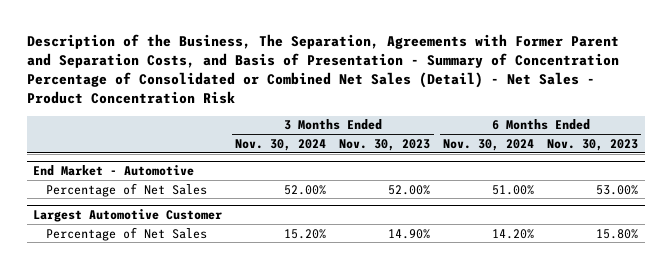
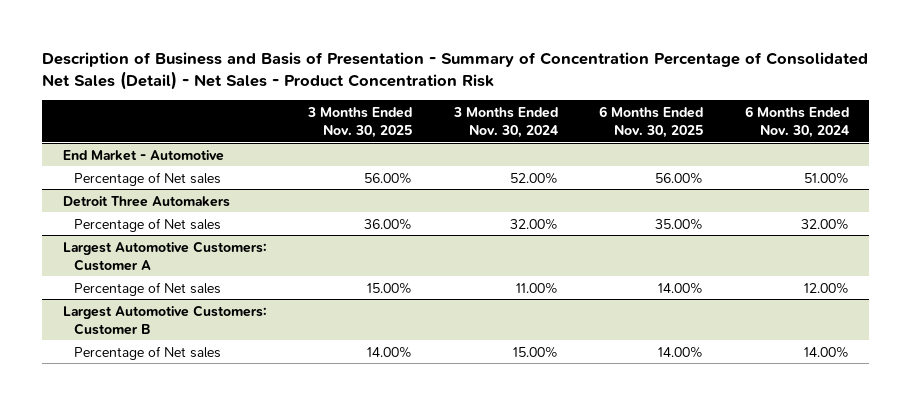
- Description of the Business, The Separation, Agreements with Former Parent and Separation Costs, and Basis of Presentation - Summary of Concentration Percentage of Consolidated or Combined Net Sales (Detail) - Net Sales - Product Concentration Risk
+ Description of Business and Basis of Presentation - Summary of Concentration Percentage of Consolidated Net Sales (Detail) - Net Sales - Product Concentration Risk
- | 3 Months Ended Nov. 30, 2024 | 3 Months Ended Nov. 30, 2023 | 6 Months Ended Nov. 30, 2024 | 6 Months Ended Nov. 30, 2023
+ | 3 Months Ended Nov. 30, 2025 | 3 Months Ended Nov. 30, 2024 | 6 Months Ended Nov. 30, 2025 | 6 Months Ended Nov. 30, 2024
@ End Market - Automotive
- Percentage of Net Sales | 52.00% | 52.00% | 51.00% | 53.00%
- Largest Automotive Customer
- Percentage of Net Sales | 15.20% | 14.90% | 14.20% | 15.80%
@ End Market - Automotive
+ Percentage of Net sales | 56.00% | 52.00% | 56.00% | 51.00%
+ Detroit Three Automakers
+ Percentage of Net sales | 36.00% | 32.00% | 35.00% | 32.00%
+ Largest Automotive Customers: Customer A
+ Percentage of Net sales | 15.00% | 11.00% | 14.00% | 12.00%
+ Largest Automotive Customers: Customer B
+ Percentage of Net sales | 14.00% | 15.00% | 14.00% | 14.00%

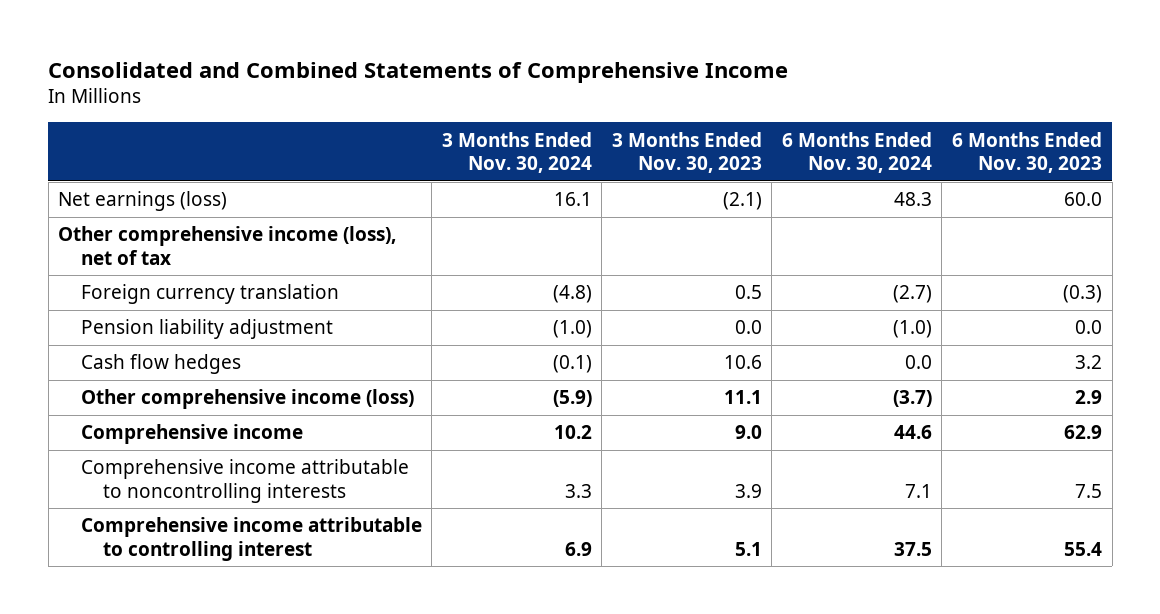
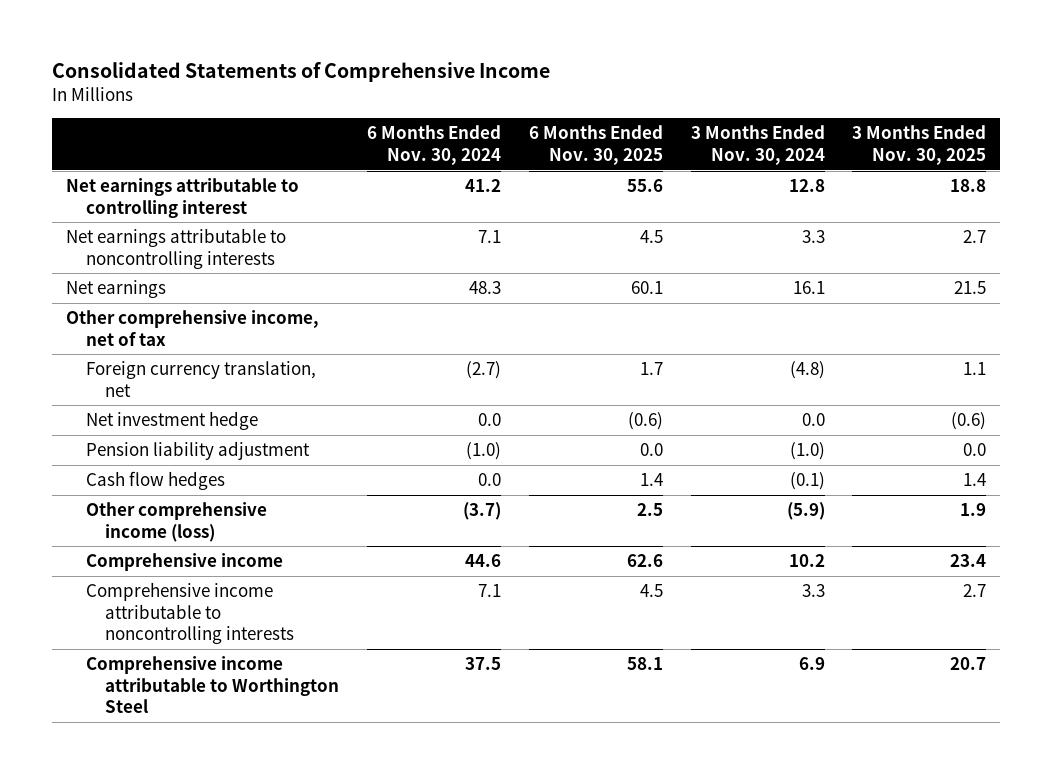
- Consolidated and Combined Statements of Comprehensive Income
+ Consolidated Statements of Comprehensive Income
- | 3 Months Ended Nov. 30, 2024 | 3 Months Ended Nov. 30, 2023 | 6 Months Ended Nov. 30, 2024 | 6 Months Ended Nov. 30, 2023
+ | 6 Months Ended Nov. 30, 2024 | 6 Months Ended Nov. 30, 2025 | 3 Months Ended Nov. 30, 2024 | 3 Months Ended Nov. 30, 2025
- Net earnings (loss) | 16.1 | (2.1) | 48.3 | 60.0
- Other comprehensive income (loss), net of tax
- Foreign currency translation | (4.8) | 0.5 | (2.7) | (0.3)
+ Net earnings attributable to controlling interest | 41.2 | 55.6 | 12.8 | 18.8
+ Net earnings attributable to noncontrolling interests | 7.1 | 4.5 | 3.3 | 2.7
+ Net earnings | 48.3 | 60.1 | 16.1 | 21.5
+ Other comprehensive income, net of tax
+ Foreign currency translation, net | (2.7) | 1.7 | (4.8) | 1.1
+ Net investment hedge | 0.0 | (0.6) | 0.0 | (0.6)
- Comprehensive income attributable to controlling interest | 6.9 | 5.1 | 37.5 | 55.4
+ Comprehensive income attributable to Worthington Steel | 37.5 | 58.1 | 6.9 | 20.7

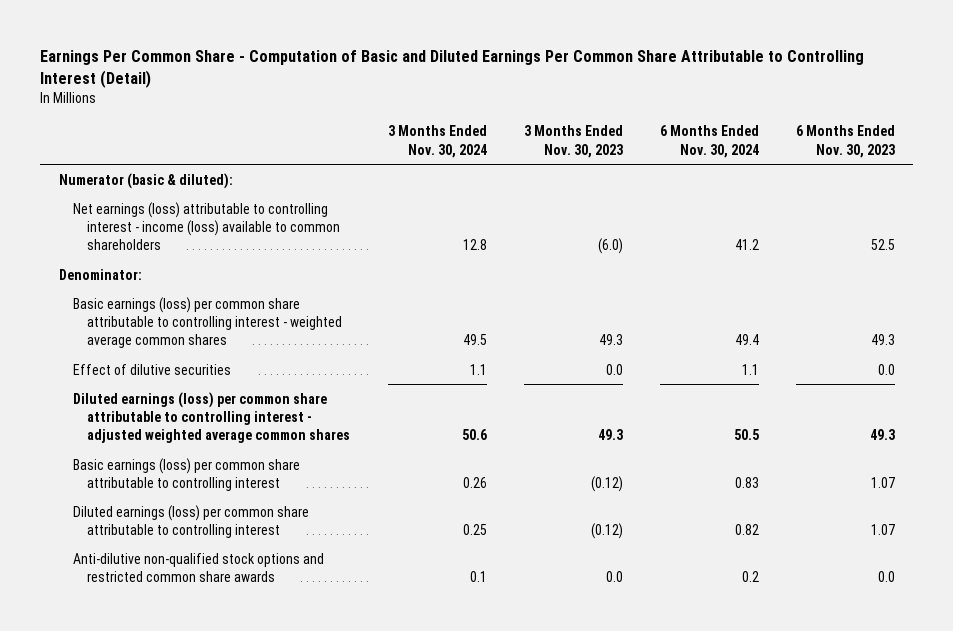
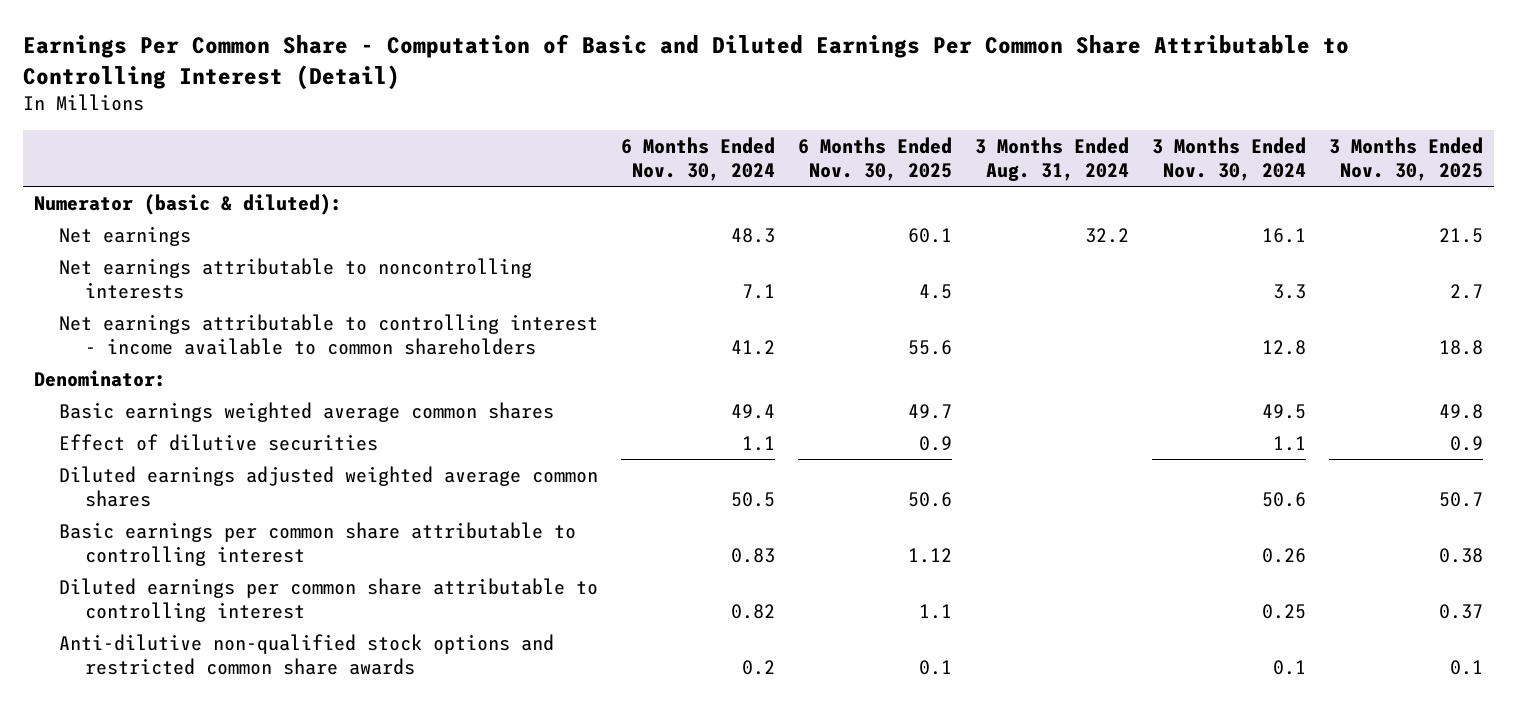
- | 3 Months Ended Nov. 30, 2024 | 3 Months Ended Nov. 30, 2023 | 6 Months Ended Nov. 30, 2024 | 6 Months Ended Nov. 30, 2023
+ | 6 Months Ended Nov. 30, 2024 | 6 Months Ended Nov. 30, 2025 | 3 Months Ended Aug. 31, 2024 | 3 Months Ended Nov. 30, 2024 | 3 Months Ended Nov. 30, 2025
- Net earnings (loss) attributable to controlling interest - income (loss) available to common shareholders | 12.8 | (6.0) | 41.2 | 52.5
+ Net earnings | 48.3 | 60.1 | 32.2 | 16.1 | 21.5
+ Net earnings attributable to noncontrolling interests | 7.1 | 4.5 | | 3.3 | 2.7
+ Net earnings attributable to controlling interest - income available to common shareholders | 41.2 | 55.6 | | 12.8 | 18.8
- Basic earnings (loss) per common share attributable to controlling interest - weighted average common shares | 49.5 | 49.3 | 49.4 | 49.3
+ Basic earnings weighted average common shares | 49.4 | 49.7 | | 49.5 | 49.8
- Diluted earnings (loss) per common share attributable to controlling interest - adjusted weighted average common shares | 50.6 | 49.3 | 50.5 | 49.3
- Basic earnings (loss) per common share attributable to controlling interest | 0.26 | (0.12) | 0.83 | 1.07
- Diluted earnings (loss) per common share attributable to controlling interest | 0.25 | (0.12) | 0.82 | 1.07
+ Diluted earnings adjusted weighted average common shares | 50.5 | 50.6 | | 50.6 | 50.7
+ Basic earnings per common share attributable to controlling interest | 0.83 | 1.12 | | 0.26 | 0.38
+ Diluted earnings per common share attributable to controlling interest | 0.82 | 1.1 | | 0.25 | 0.37

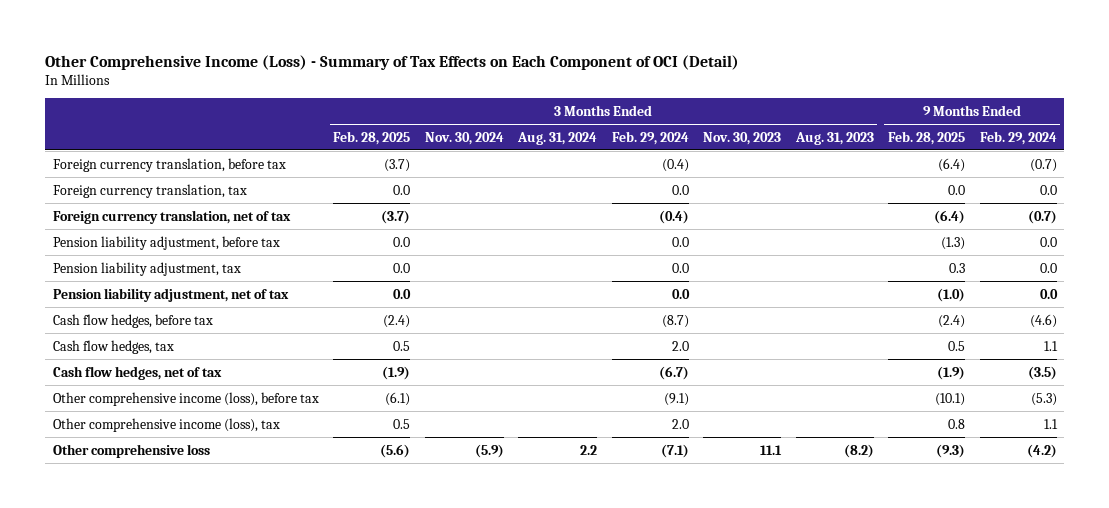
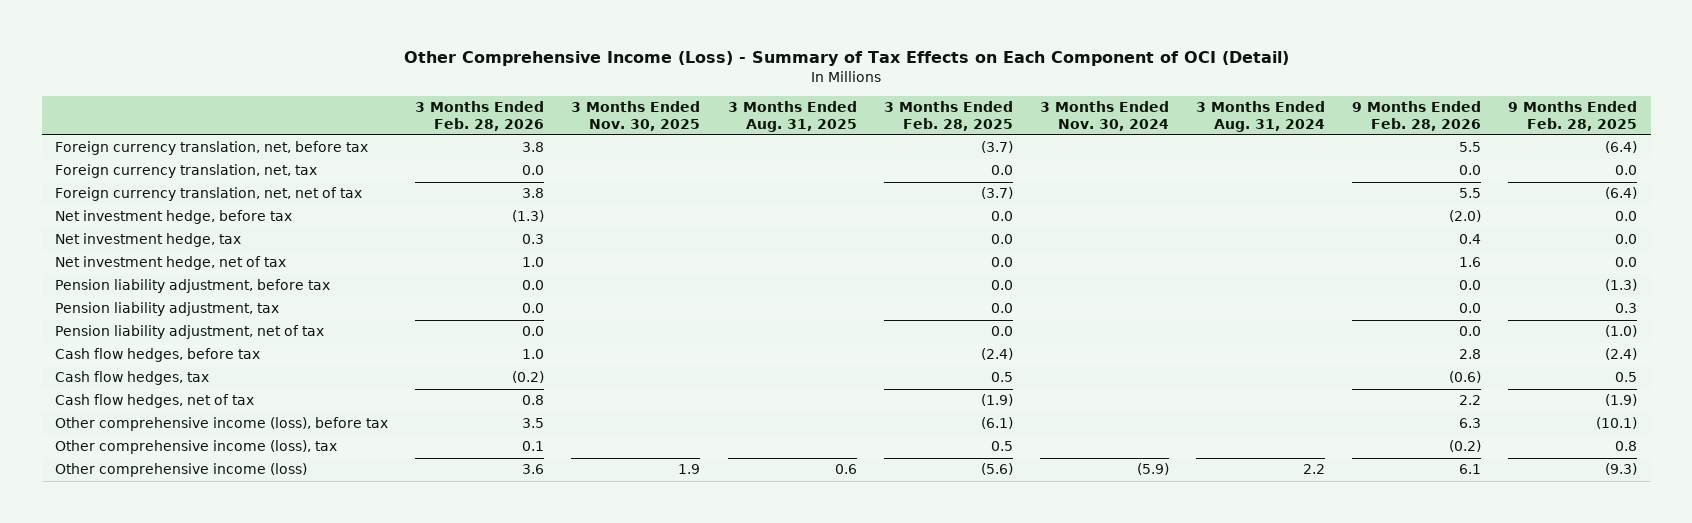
- | 3 Months Ended Feb. 28, 2025 | 3 Months Ended Nov. 30, 2024 | 3 Months Ended Aug. 31, 2024 | 3 Months Ended Feb. 29, 2024 | 3 Months Ended Nov. 30, 2023 | 3 Months Ended Aug. 31, 2023 | 9 Months Ended Feb. 28, 2025 | 9 Months Ended Feb. 29, 2024
+ | 3 Months Ended Feb. 28, 2026 | 3 Months Ended Nov. 30, 2025 | 3 Months Ended Aug. 31, 2025 | 3 Months Ended Feb. 28, 2025 | 3 Months Ended Nov. 30, 2024 | 3 Months Ended Aug. 31, 2024 | 9 Months Ended Feb. 28, 2026 | 9 Months Ended Feb. 28, 2025
- Foreign currency translation, before tax | (3.7) | | | (0.4) | | | (6.4) | (0.7)
- Foreign currency translation, tax | 0.0 | | | 0.0 | | | 0.0 | 0.0
- Foreign currency translation, net of tax | (3.7) | | | (0.4) | | | (6.4) | (0.7)
+ Foreign currency translation, net, before tax | 3.8 | | | (3.7) | | | 5.5 | (6.4)
+ Foreign currency translation, net, tax | 0.0 | | | 0.0 | | | 0.0 | 0.0
+ Foreign currency translation, net, net of tax | 3.8 | | | (3.7) | | | 5.5 | (6.4)
+ Net investment hedge, before tax | (1.3) | | | 0.0 | | | (2.0) | 0.0
+ Net investment hedge, tax | 0.3 | | | 0.0 | | | 0.4 | 0.0
+ Net investment hedge, net of tax | 1.0 | | | 0.0 | | | 1.6 | 0.0
- Other comprehensive loss | (5.6) | (5.9) | 2.2 | (7.1) | 11.1 | (8.2) | (9.3) | (4.2)
+ Other comprehensive income (loss) | 3.6 | 1.9 | 0.6 | (5.6) | (5.9) | 2.2 | 6.1 | (9.3)

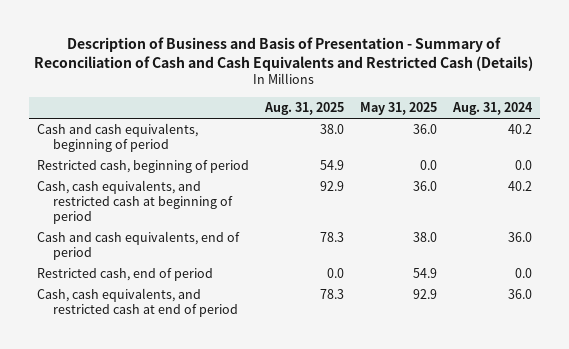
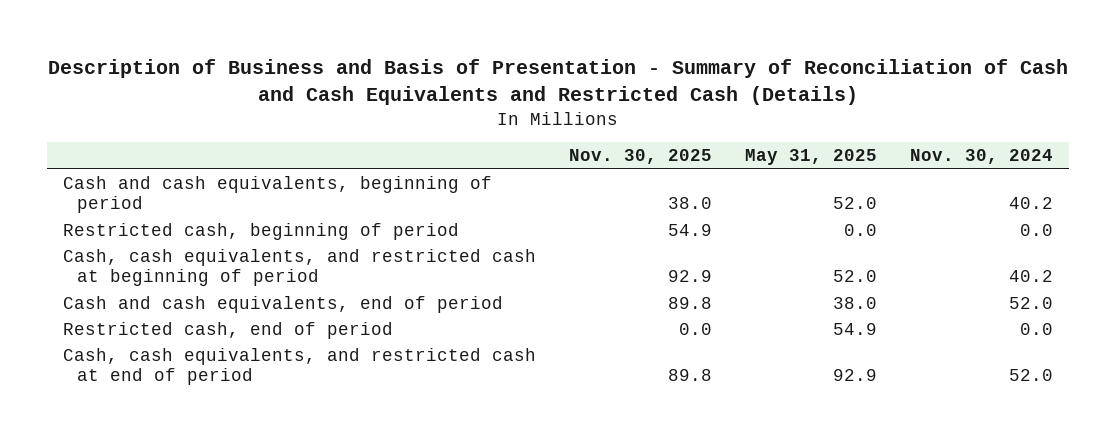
- | Aug. 31, 2025 | May 31, 2025 | Aug. 31, 2024
+ | Nov. 30, 2025 | May 31, 2025 | Nov. 30, 2024
- Cash and cash equivalents, beginning of period | 38.0 | 36.0 | 40.2
+ Cash and cash equivalents, beginning of period | 38.0 | 52.0 | 40.2
- Cash, cash equivalents, and restricted cash at beginning of period | 92.9 | 36.0 | 40.2
+ Cash, cash equivalents, and restricted cash at beginning of period | 92.9 | 52.0 | 40.2

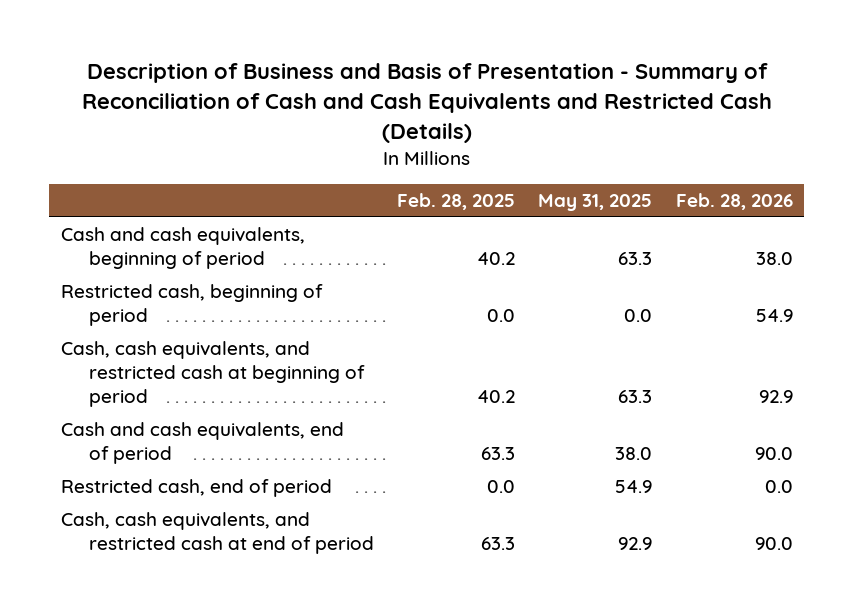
- | Nov. 30, 2025 | May 31, 2025 | Nov. 30, 2024
+ | Feb. 28, 2025 | May 31, 2025 | Feb. 28, 2026
- Cash and cash equivalents, beginning of period | 38.0 | 52.0 | 40.2
+ Cash and cash equivalents, beginning of period | 40.2 | 63.3 | 38.0
- Cash, cash equivalents, and restricted cash at beginning of period | 92.9 | 52.0 | 40.2
+ Cash, cash equivalents, and restricted cash at beginning of period | 40.2 | 63.3 | 92.9

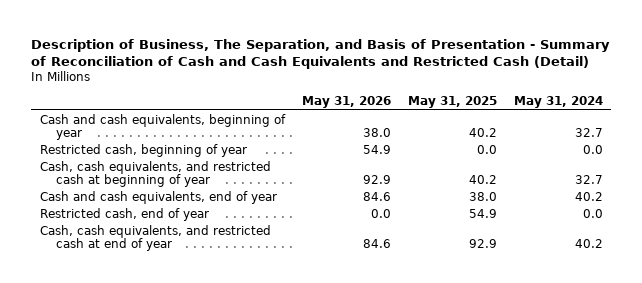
- Description of Business and Basis of Presentation - Summary of Reconciliation of Cash and Cash Equivalents and Restricted Cash (Details)
+ Description of Business, The Separation, and Basis of Presentation - Summary of Reconciliation of Cash and Cash Equivalents and Restricted Cash (Detail)
- | Feb. 28, 2025 | May 31, 2025 | Feb. 28, 2026
+ | May 31, 2026 | May 31, 2025 | May 31, 2024
- Cash and cash equivalents, beginning of period | 40.2 | 63.3 | 38.0
- Restricted cash, beginning of period | 0.0 | 0.0 | 54.9
- Cash, cash equivalents, and restricted cash at beginning of period | 40.2 | 63.3 | 92.9
- Cash and cash equivalents, end of period | 63.3 | 38.0 | 90.0
- Restricted cash, end of period | 0.0 | 54.9 | 0.0
- Cash, cash equivalents, and restricted cash at end of period | 63.3 | 92.9 | 90.0
+ Cash and cash equivalents, beginning of year | 38.0 | 40.2 | 32.7
+ Restricted cash, beginning of year | 54.9 | 0.0 | 0.0
+ Cash, cash equivalents, and restricted cash at beginning of year | 92.9 | 40.2 | 32.7
+ Cash and cash equivalents, end of year | 84.6 | 38.0 | 40.2
+ Restricted cash, end of year | 0.0 | 54.9 | 0.0
+ Cash, cash equivalents, and restricted cash at end of year | 84.6 | 92.9 | 40.2

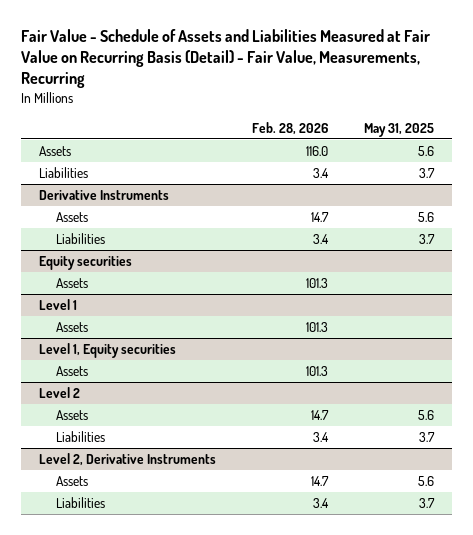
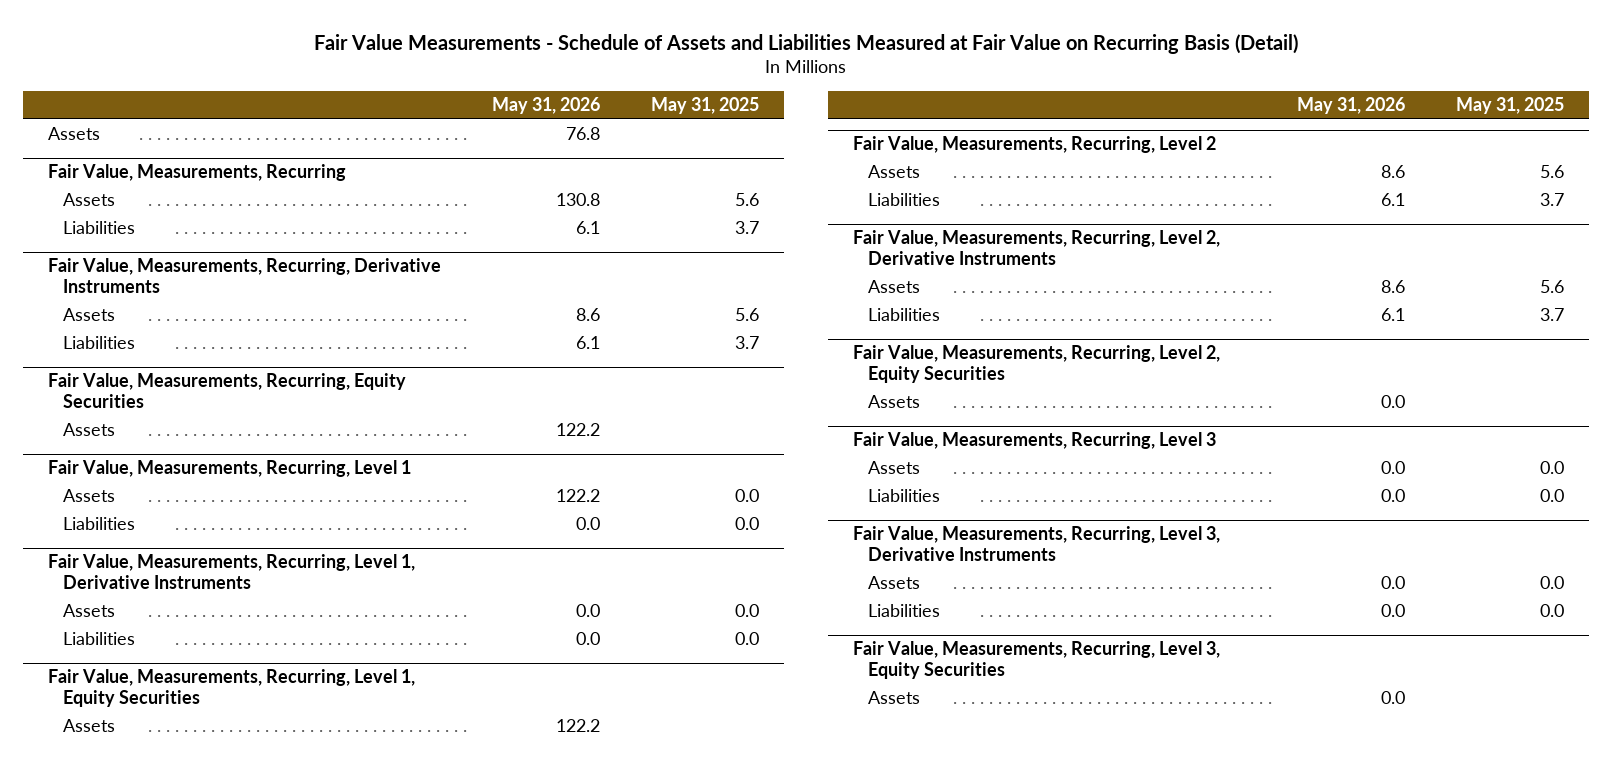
- Fair Value - Schedule of Assets and Liabilities Measured at Fair Value on Recurring Basis (Detail) - Fair Value, Measurements, Recurring
+ Fair Value Measurements - Schedule of Assets and Liabilities Measured at Fair Value on Recurring Basis (Detail)
- | Feb. 28, 2026 | May 31, 2025
+ | May 31, 2026 | May 31, 2025
+ Assets | 76.8 |
+ Fair Value, Measurements, Recurring
- Derivative Instruments
+ Fair Value, Measurements, Recurring, Derivative Instruments
- Equity securities
- Assets | 101.3 |
- Level 1
+ Fair Value, Measurements, Recurring, Equity Securities
- Level 1, Equity securities
+ Fair Value, Measurements, Recurring, Level 1
+ Assets | 122.2 | 0.0
+ Liabilities | 0.0 | 0.0
+ Fair Value, Measurements, Recurring, Level 1, Derivative Instruments
+ Assets | 0.0 | 0.0
+ Liabilities | 0.0 | 0.0
+ Fair Value, Measurements, Recurring, Level 1, Equity Securities
- Level 2
+ Fair Value, Measurements, Recurring, Level 2
- Level 2, Derivative Instruments
+ Fair Value, Measurements, Recurring, Level 2, Derivative Instruments
+ Fair Value, Measurements, Recurring, Level 2, Equity Securities
+ Assets | 0.0 |
+ Fair Value, Measurements, Recurring, Level 3
+ Assets | 0.0 | 0.0
+ Liabilities | 0.0 | 0.0
+ Fair Value, Measurements, Recurring, Level 3, Derivative Instruments
+ Assets | 0.0 | 0.0
+ Liabilities | 0.0 | 0.0
+ Fair Value, Measurements, Recurring, Level 3, Equity Securities
+ Assets | 0.0 |

